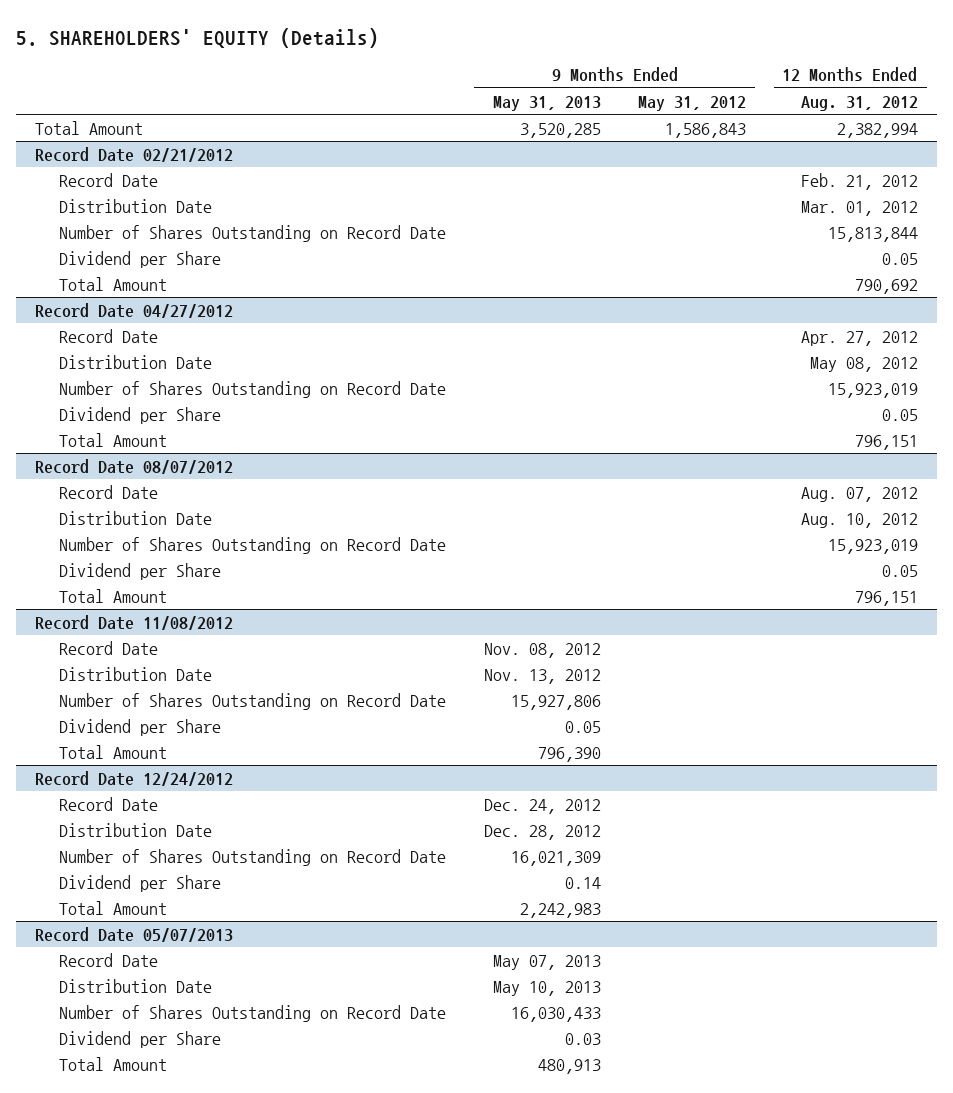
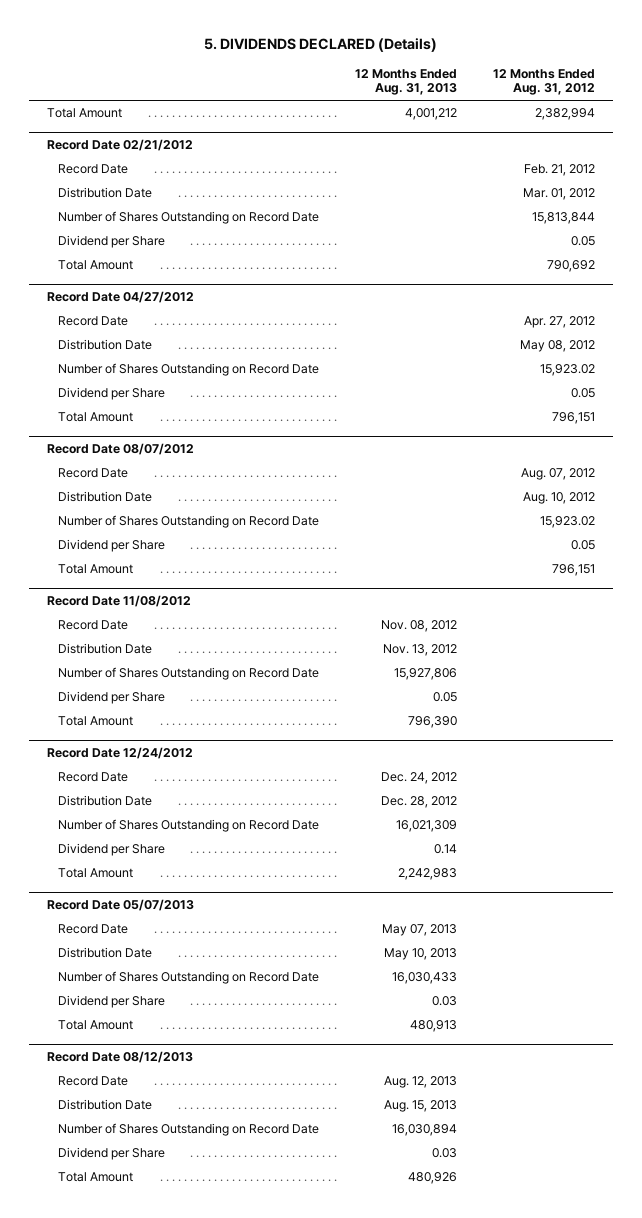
- 5. SHAREHOLDERS' EQUITY (Details)
+ 5. DIVIDENDS DECLARED (Details)
- | 9 Months Ended May 31, 2013 | 9 Months Ended May 31, 2012 | 12 Months Ended Aug. 31, 2012
+ | 12 Months Ended Aug. 31, 2013 | 12 Months Ended Aug. 31, 2012
@ Record Date 04/27/2012
- Number of Shares Outstanding on Record Date | | | 15,923,019
+ Number of Shares Outstanding on Record Date | | 15,923.02
@ Record Date 08/07/2012
- Number of Shares Outstanding on Record Date | | | 15,923,019
+ Number of Shares Outstanding on Record Date | | 15,923.02
+ Record Date 08/12/2013
+ Record Date | Aug. 12, 2013 |
+ Distribution Date | Aug. 15, 2013 |
+ Number of Shares Outstanding on Record Date | 16,030,894 |
+ Dividend per Share | 0.03 |
+ Total Amount | 480,926 |

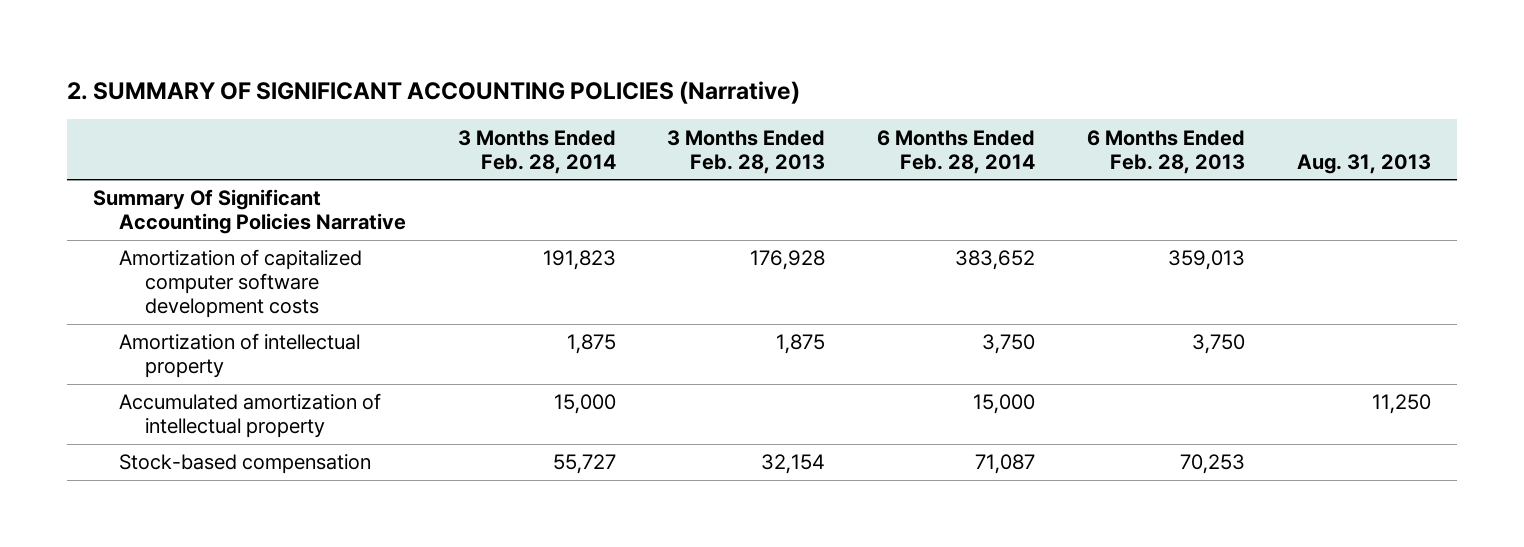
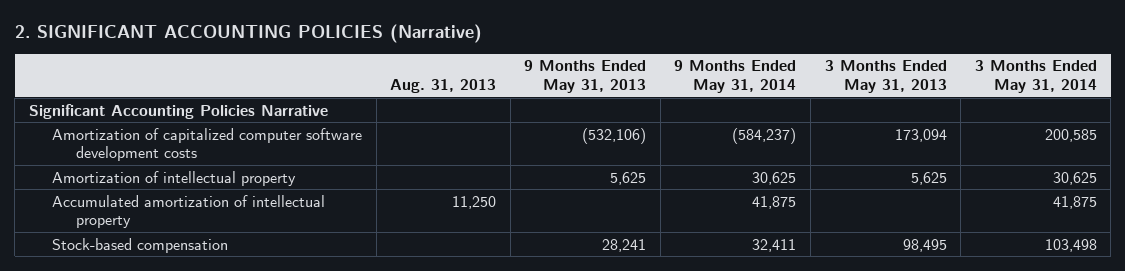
- 2. SUMMARY OF SIGNIFICANT ACCOUNTING POLICIES (Narrative)
+ 2. SIGNIFICANT ACCOUNTING POLICIES (Narrative)
- | 3 Months Ended Feb. 28, 2014 | 3 Months Ended Feb. 28, 2013 | 6 Months Ended Feb. 28, 2014 | 6 Months Ended Feb. 28, 2013 | Aug. 31, 2013
+ | Aug. 31, 2013 | 9 Months Ended May 31, 2013 | 9 Months Ended May 31, 2014 | 3 Months Ended May 31, 2013 | 3 Months Ended May 31, 2014
- Summary Of Significant Accounting Policies Narrative
+ Significant Accounting Policies Narrative

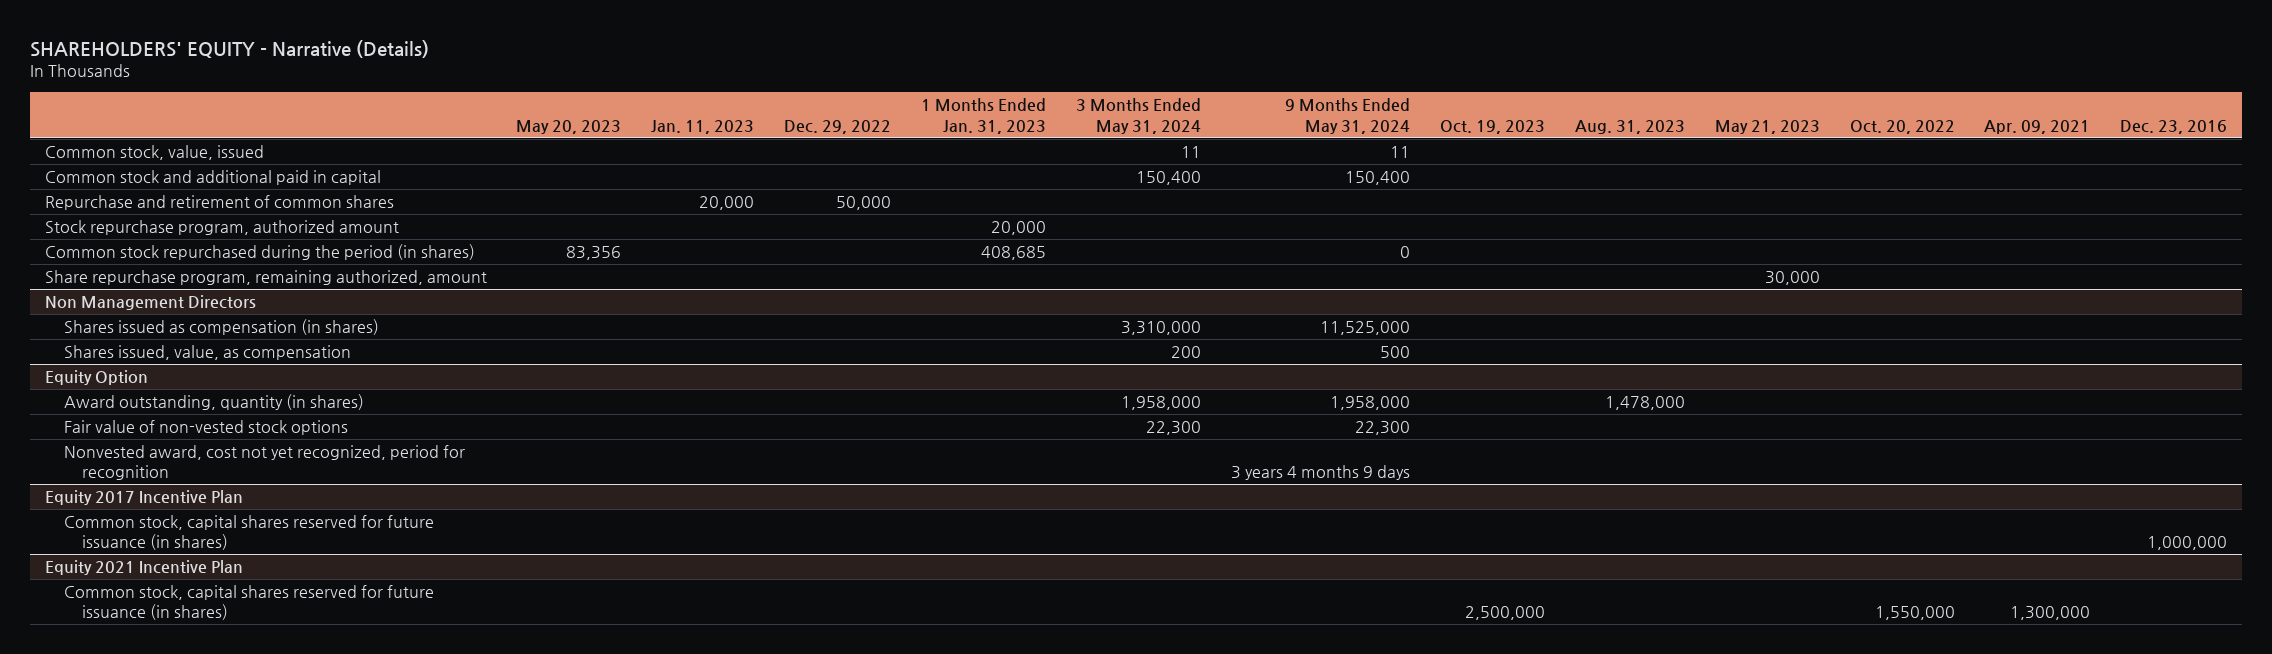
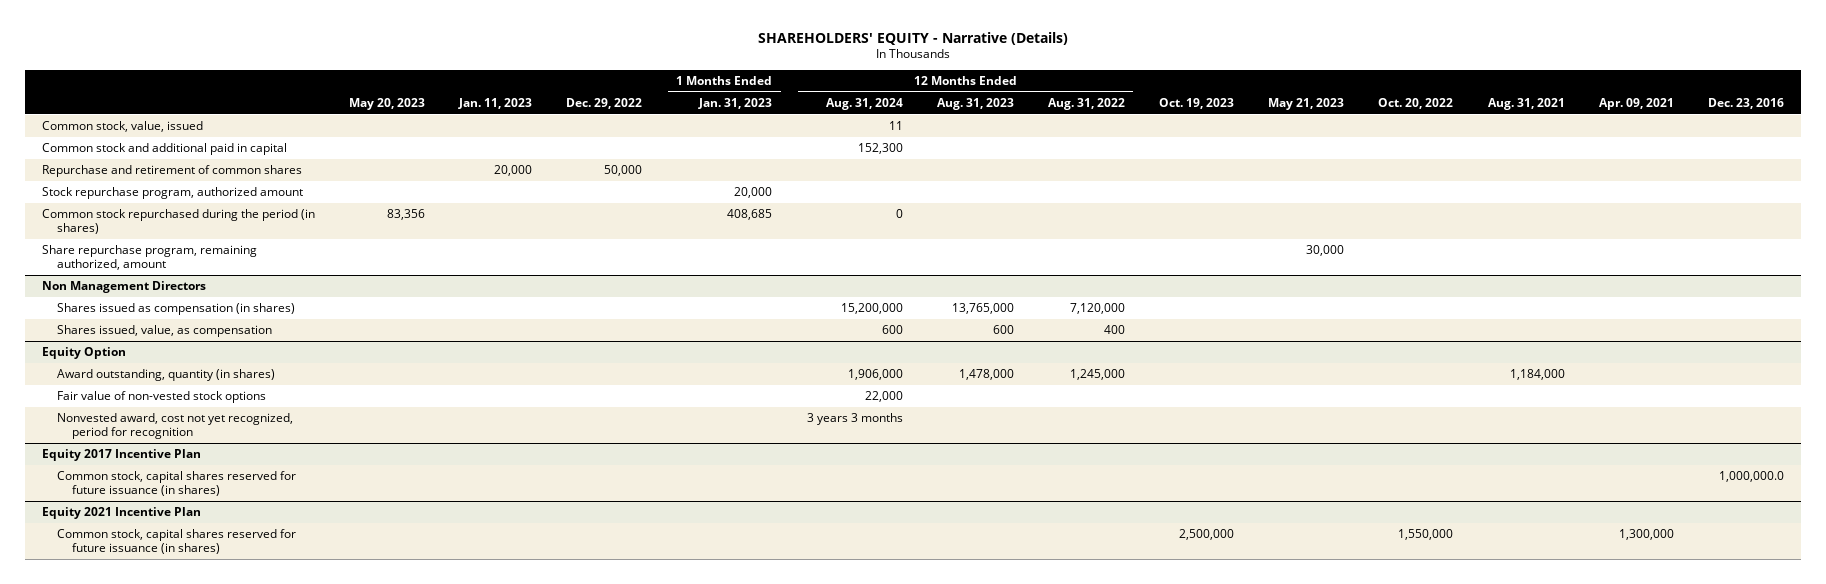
- | May 20, 2023 | Jan. 11, 2023 | Dec. 29, 2022 | 1 Months Ended Jan. 31, 2023 | 3 Months Ended May 31, 2024 | 9 Months Ended May 31, 2024 | Oct. 19, 2023 | Aug. 31, 2023 | May 21, 2023 | Oct. 20, 2022 | Apr. 09, 2021 | Dec. 23, 2016
+ | May 20, 2023 | Jan. 11, 2023 | Dec. 29, 2022 | 1 Months Ended Jan. 31, 2023 | 12 Months Ended Aug. 31, 2024 | 12 Months Ended Aug. 31, 2023 | 12 Months Ended Aug. 31, 2022 | Oct. 19, 2023 | May 21, 2023 | Oct. 20, 2022 | Aug. 31, 2021 | Apr. 09, 2021 | Dec. 23, 2016
@ Equity 2017 Incentive Plan
- Common stock, capital shares reserved for future issuance (in shares) | | | | | | | | | | | | 1,000,000
+ Common stock, capital shares reserved for future issuance (in shares) | | | | | | | | | | | | | 1,000,000.0

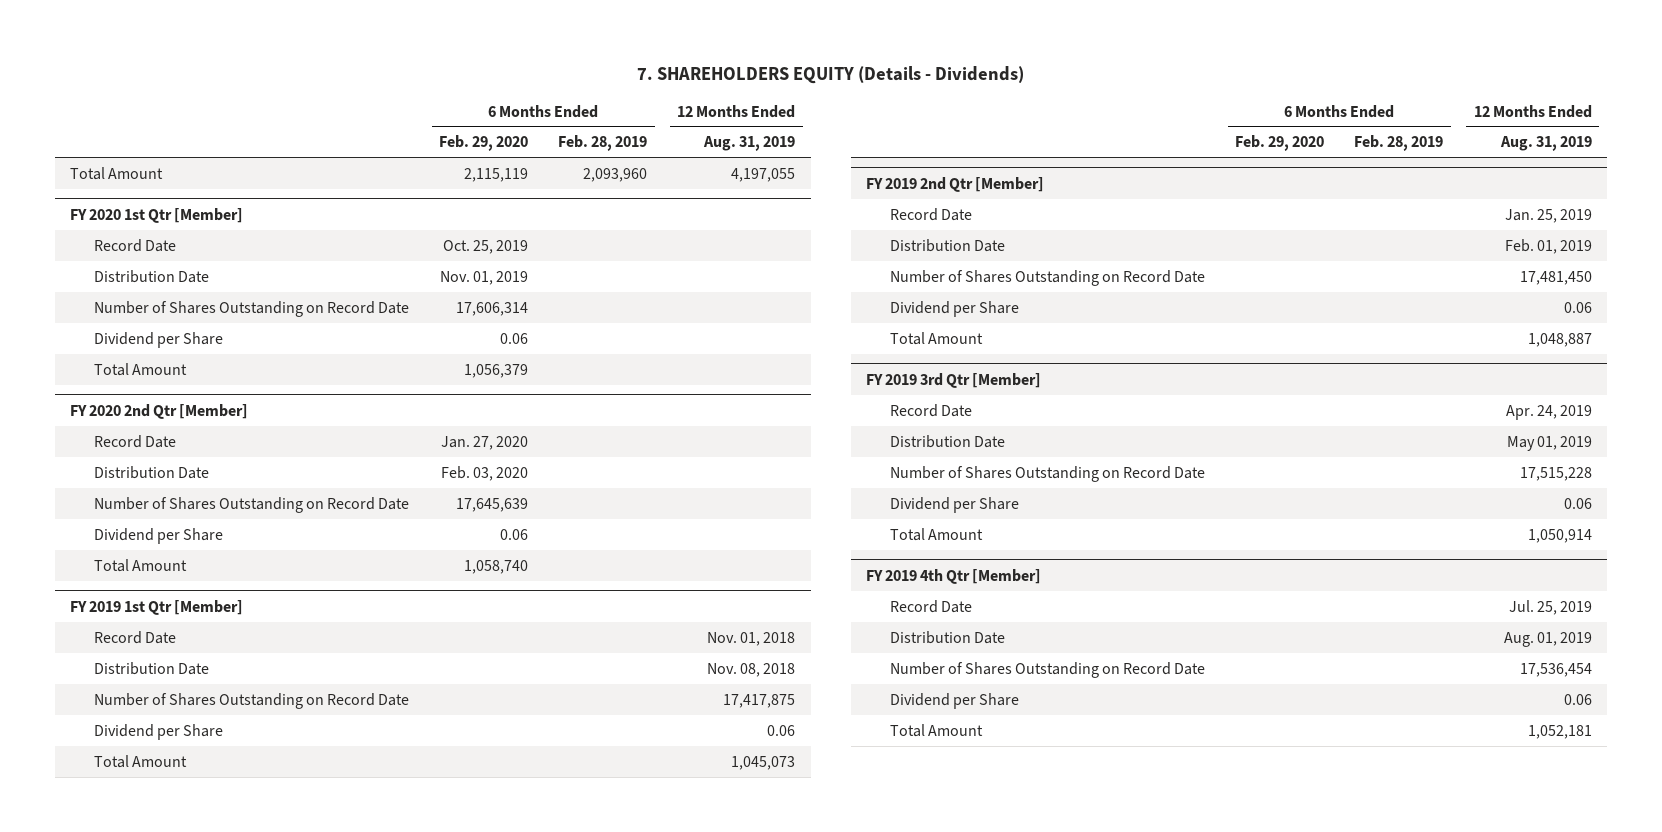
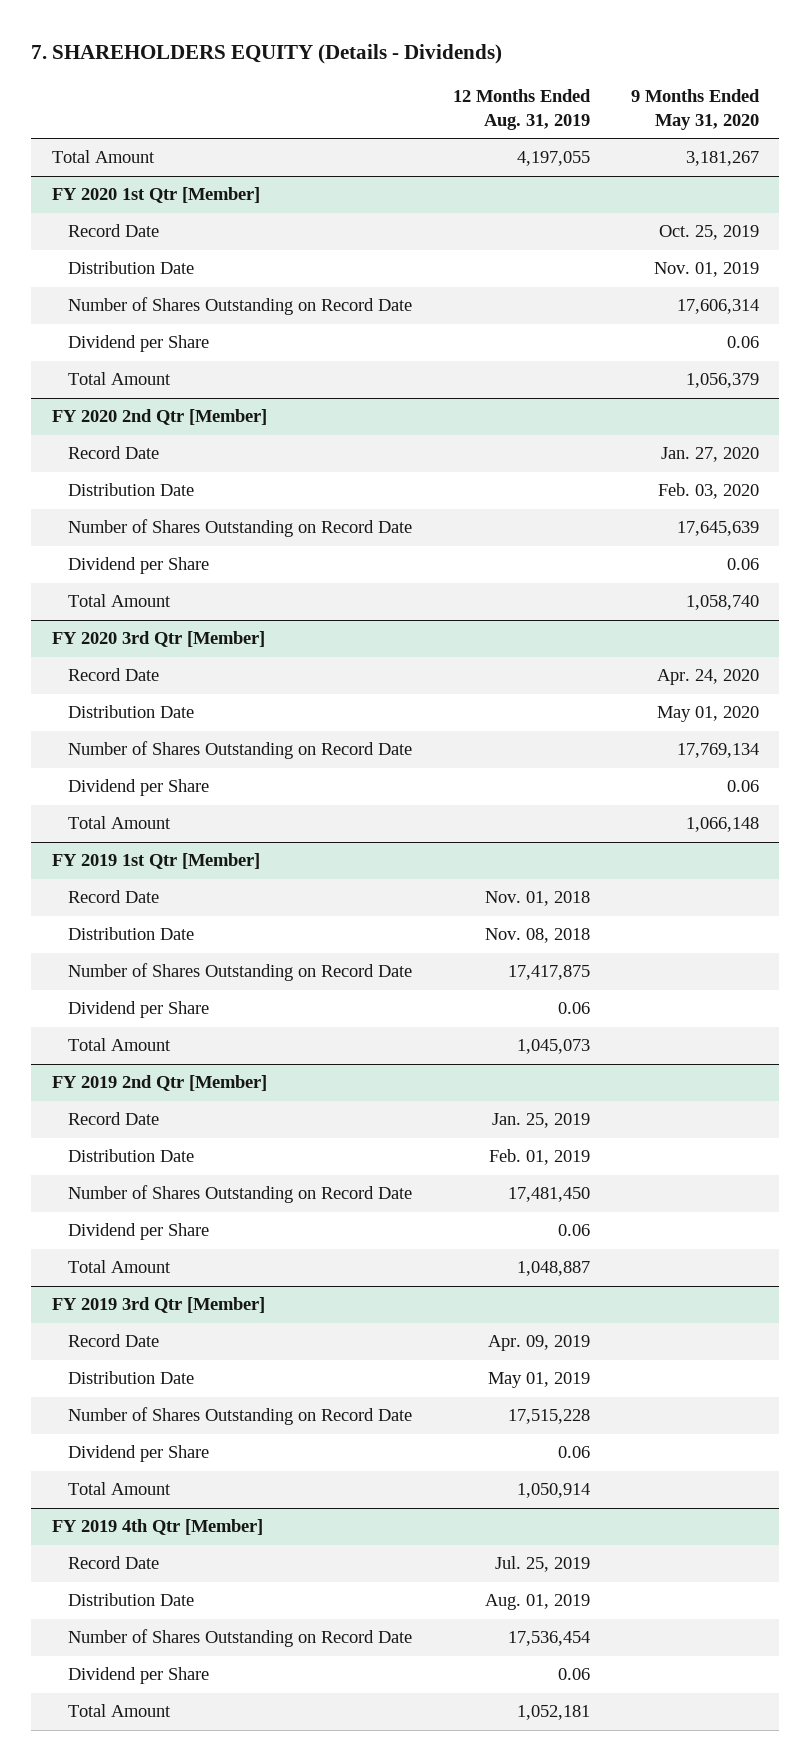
- | 6 Months Ended Feb. 29, 2020 | 6 Months Ended Feb. 28, 2019 | 12 Months Ended Aug. 31, 2019
+ | 12 Months Ended Aug. 31, 2019 | 9 Months Ended May 31, 2020
+ FY 2020 3rd Qtr [Member]
+ Record Date | | Apr. 24, 2020
+ Distribution Date | | May 01, 2020
+ Number of Shares Outstanding on Record Date | | 17,769,134
+ Dividend per Share | | 0.06
+ Total Amount | | 1,066,148
@ FY 2019 3rd Qtr [Member]
- Record Date | | | Apr. 24, 2019
+ Record Date | Apr. 09, 2019 |

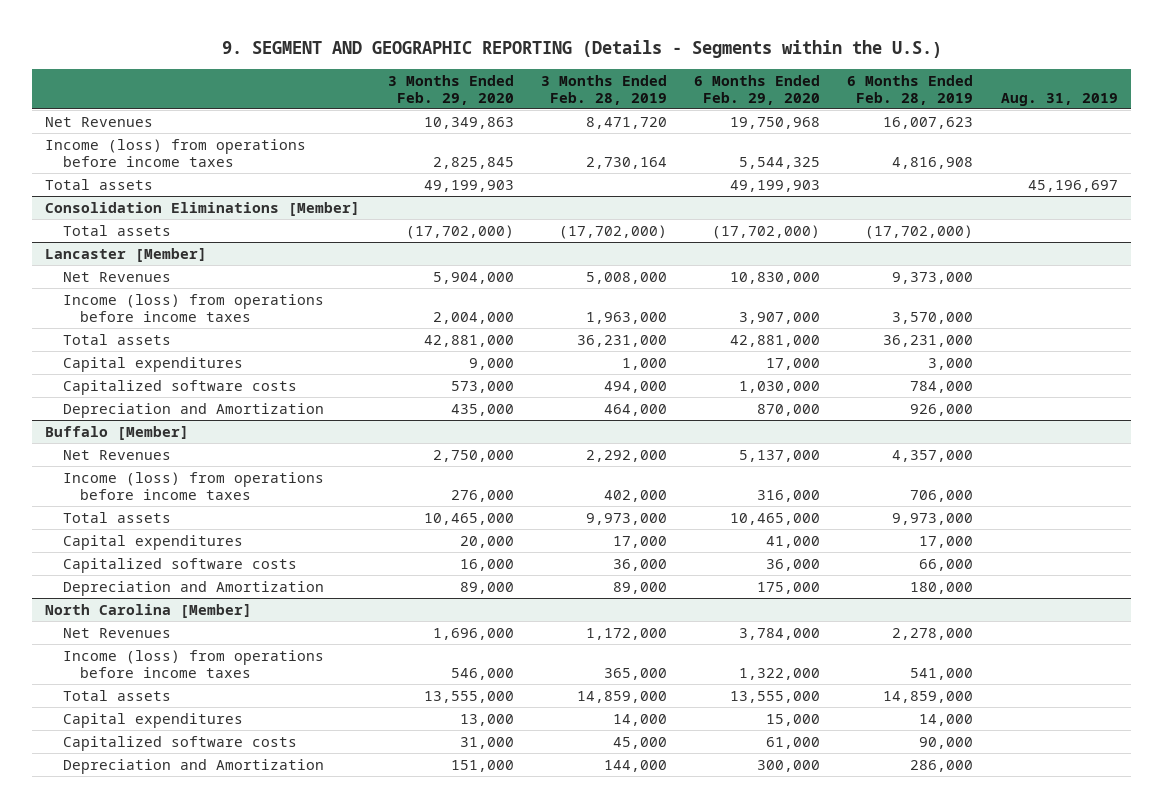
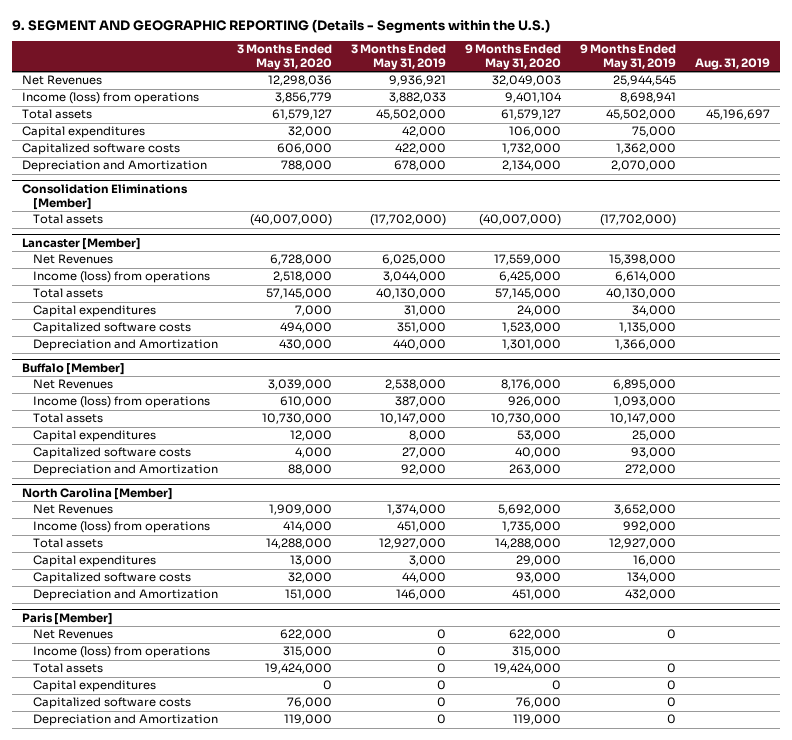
- | 3 Months Ended Feb. 29, 2020 | 3 Months Ended Feb. 28, 2019 | 6 Months Ended Feb. 29, 2020 | 6 Months Ended Feb. 28, 2019 | Aug. 31, 2019
+ | 3 Months Ended May 31, 2020 | 3 Months Ended May 31, 2019 | 9 Months Ended May 31, 2020 | 9 Months Ended May 31, 2019 | Aug. 31, 2019
- Income (loss) from operations before income taxes | 2,825,845 | 2,730,164 | 5,544,325 | 4,816,908 |
+ Income (loss) from operations | 3,856,779 | 3,882,033 | 9,401,104 | 8,698,941 |
+ Capital expenditures | 32,000 | 42,000 | 106,000 | 75,000 |
+ Capitalized software costs | 606,000 | 422,000 | 1,732,000 | 1,362,000 |
+ Depreciation and Amortization | 788,000 | 678,000 | 2,134,000 | 2,070,000 |
@ Lancaster [Member]
- Income (loss) from operations before income taxes | 2,004,000 | 1,963,000 | 3,907,000 | 3,570,000 |
+ Income (loss) from operations | 2,518,000 | 3,044,000 | 6,425,000 | 6,614,000 |
@ Buffalo [Member]
- Income (loss) from operations before income taxes | 276,000 | 402,000 | 316,000 | 706,000 |
+ Income (loss) from operations | 610,000 | 387,000 | 926,000 | 1,093,000 |
@ North Carolina [Member]
- Income (loss) from operations before income taxes | 546,000 | 365,000 | 1,322,000 | 541,000 |
+ Income (loss) from operations | 414,000 | 451,000 | 1,735,000 | 992,000 |
+ Paris [Member]
+ Net Revenues | 622,000 | 0 | 622,000 | 0 |
+ Income (loss) from operations | 315,000 | 0 | 315,000 | |
+ Total assets | 19,424,000 | 0 | 19,424,000 | 0 |
+ Capital expenditures | 0 | 0 | 0 | 0 |
+ Capitalized software costs | 76,000 | 0 | 76,000 | 0 |
+ Depreciation and Amortization | 119,000 | 0 | 119,000 | 0 |

